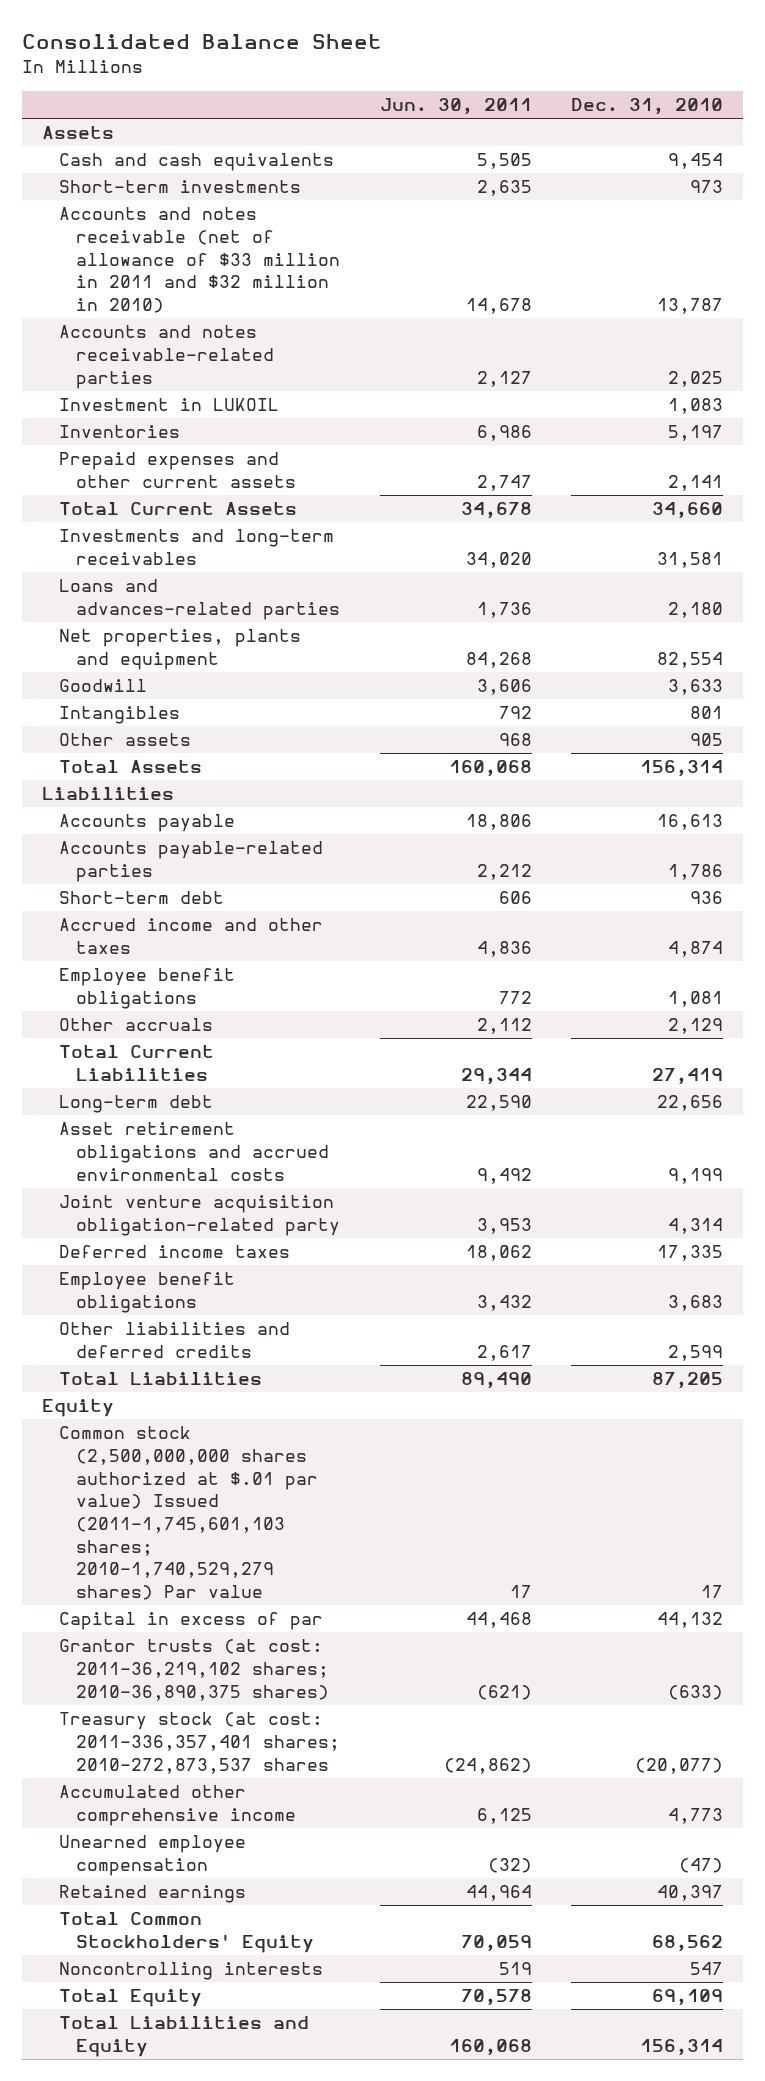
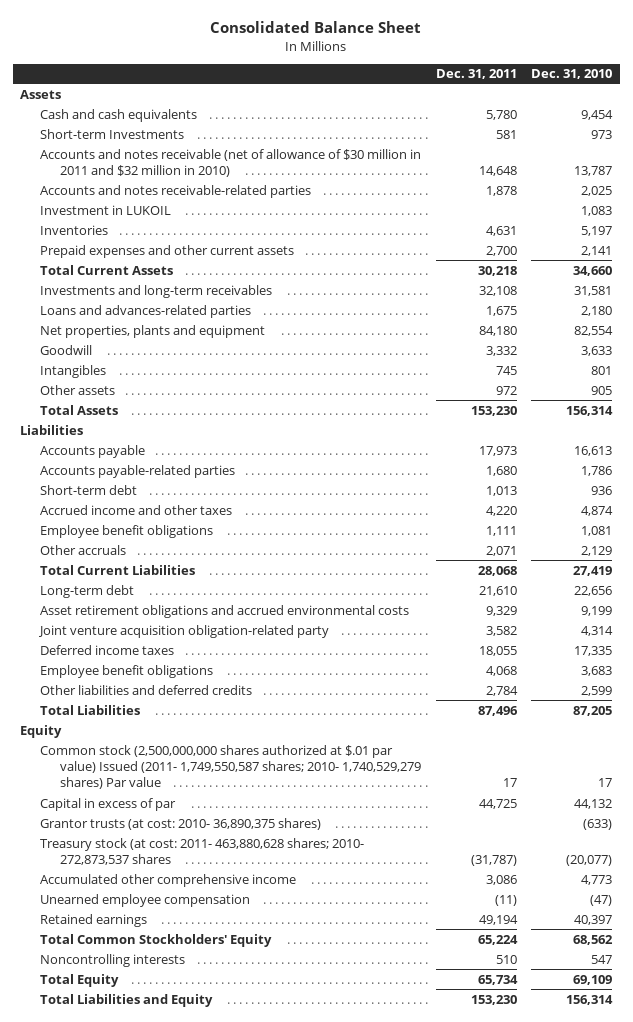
- | Jun. 30, 2011 | Dec. 31, 2010
+ | Dec. 31, 2011 | Dec. 31, 2010
- Short-term investments | 2,635 | 973
- Accounts and notes receivable (net of allowance of $33 million in 2011 and $32 million in 2010) | 14,678 | 13,787
+ Short-term Investments | 581 | 973
+ Accounts and notes receivable (net of allowance of $30 million in 2011 and $32 million in 2010) | 14,648 | 13,787
- Common stock (2,500,000,000 shares authorized at $.01 par value) Issued (2011-1,745,601,103 shares; 2010-1,740,529,279 shares) Par value | 17 | 17
+ Common stock (2,500,000,000 shares authorized at $.01 par value) Issued (2011- 1,749,550,587 shares; 2010- 1,740,529,279 shares) Par value | 17 | 17
- Grantor trusts (at cost: 2011-36,219,102 shares; 2010-36,890,375 shares) | (621) | (633)
- Treasury stock (at cost: 2011-336,357,401 shares; 2010-272,873,537 shares | (24,862) | (20,077)
+ Grantor trusts (at cost: 2010- 36,890,375 shares) | | (633)
+ Treasury stock (at cost: 2011- 463,880,628 shares; 2010- 272,873,537 shares | (31,787) | (20,077)

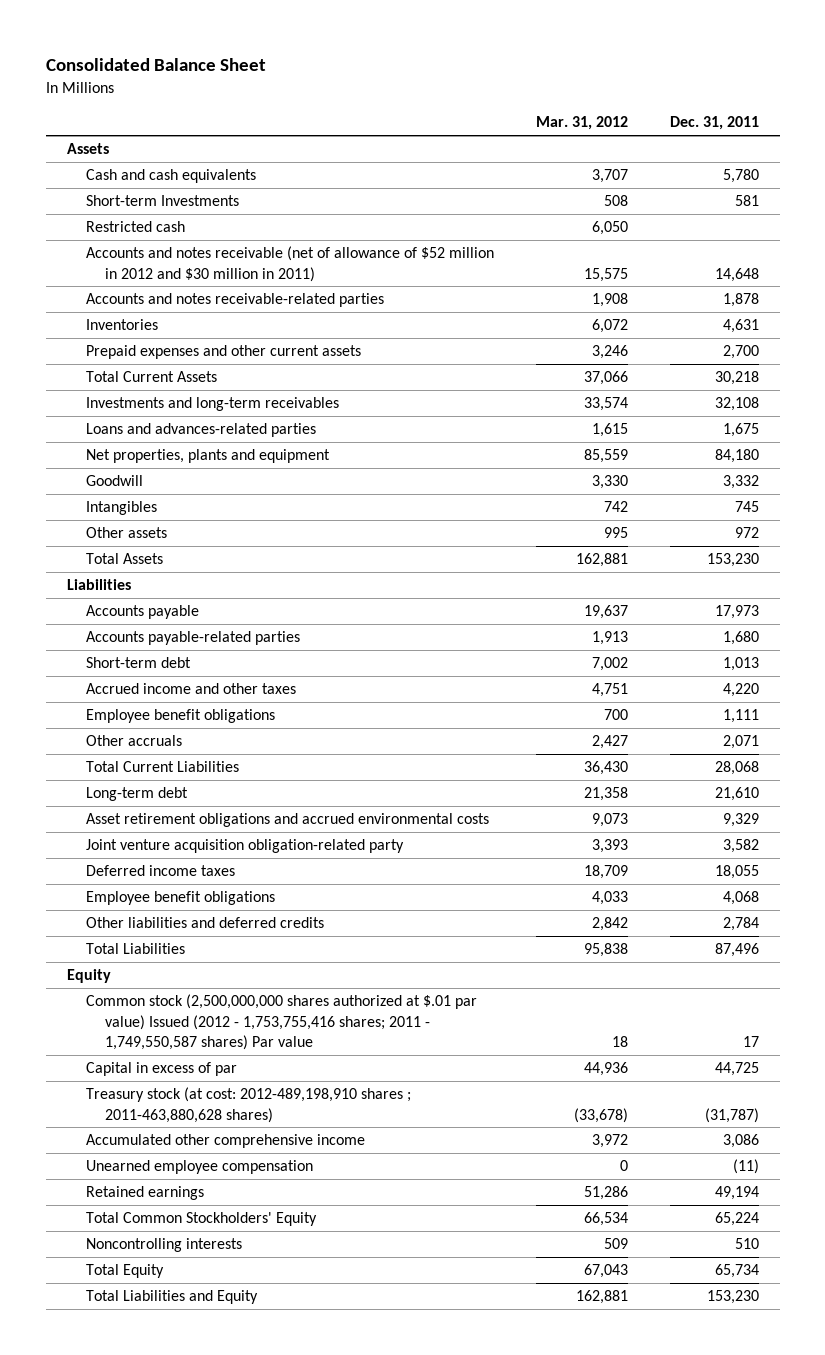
- | Dec. 31, 2011 | Dec. 31, 2010
+ | Mar. 31, 2012 | Dec. 31, 2011
- Accounts and notes receivable (net of allowance of $30 million in 2011 and $32 million in 2010) | 14,648 | 13,787
+ Restricted cash | 6,050 |
+ Accounts and notes receivable (net of allowance of $52 million in 2012 and $30 million in 2011) | 15,575 | 14,648
- Investment in LUKOIL | | 1,083
- Common stock (2,500,000,000 shares authorized at $.01 par value) Issued (2011- 1,749,550,587 shares; 2010- 1,740,529,279 shares) Par value | 17 | 17
+ Common stock (2,500,000,000 shares authorized at $.01 par value) Issued (2012 - 1,753,755,416 shares; 2011 - 1,749,550,587 shares) Par value | 18 | 17
- Grantor trusts (at cost: 2010- 36,890,375 shares) | | (633)
- Treasury stock (at cost: 2011- 463,880,628 shares; 2010- 272,873,537 shares | (31,787) | (20,077)
+ Treasury stock (at cost: 2012-489,198,910 shares ; 2011-463,880,628 shares) | (33,678) | (31,787)

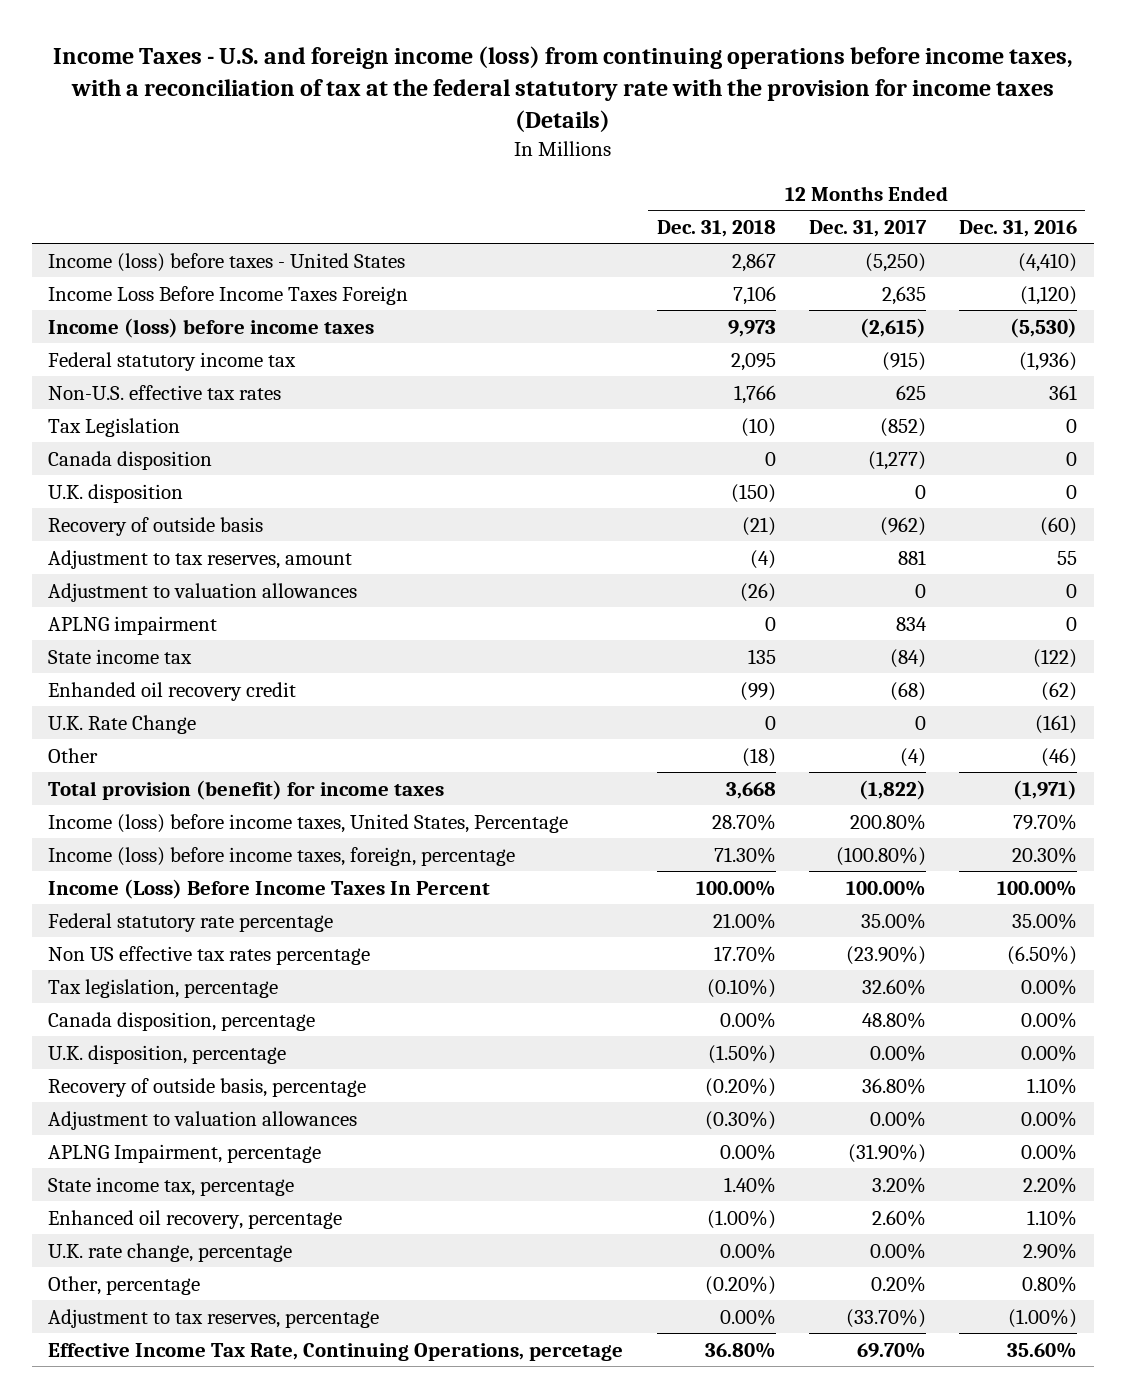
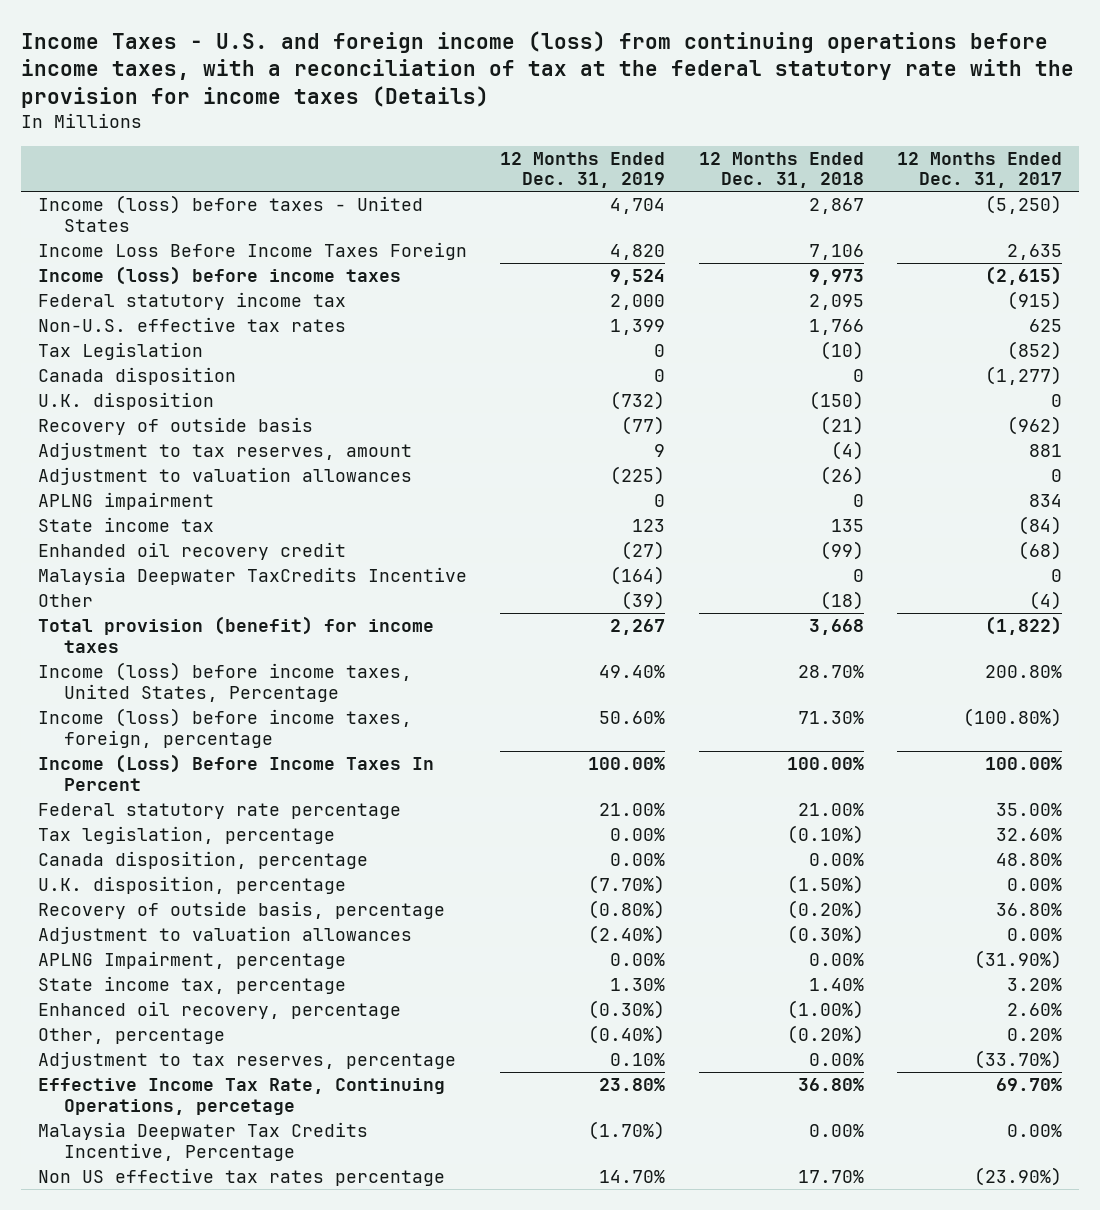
- | 12 Months Ended Dec. 31, 2018 | 12 Months Ended Dec. 31, 2017 | 12 Months Ended Dec. 31, 2016
+ | 12 Months Ended Dec. 31, 2019 | 12 Months Ended Dec. 31, 2018 | 12 Months Ended Dec. 31, 2017
- U.K. Rate Change | 0 | 0 | (161)
+ Malaysia Deepwater TaxCredits Incentive | (164) | 0 | 0
- U.K. rate change, percentage | 0.00% | 0.00% | 2.90%
+ Malaysia Deepwater Tax Credits Incentive, Percentage | (1.70%) | 0.00% | 0.00%
moved down: Non US effective tax rates percentage | 14.70% | 17.70% | (23.90%)

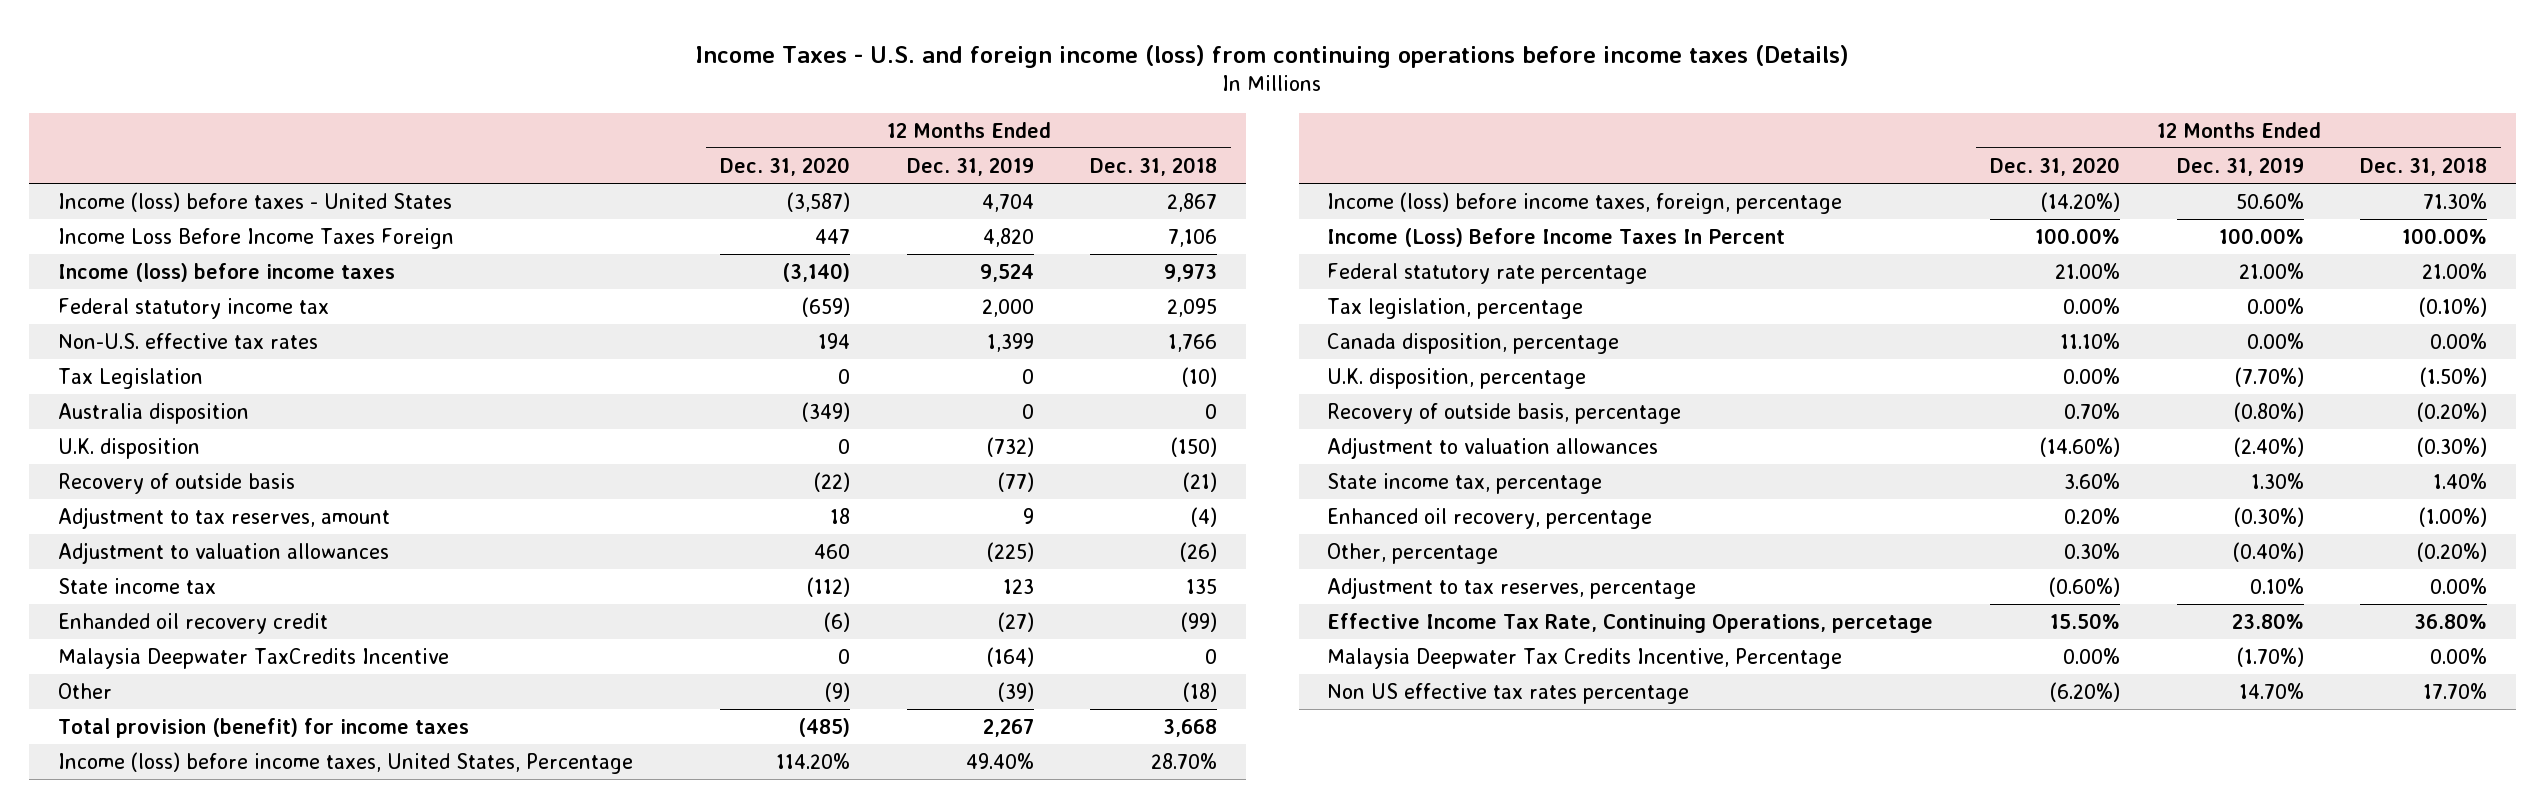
- Income Taxes - U.S. and foreign income (loss) from continuing operations before income taxes, with a reconciliation of tax at the federal statutory rate with the provision for income taxes (Details)
+ Income Taxes - U.S. and foreign income (loss) from continuing operations before income taxes (Details)
- | 12 Months Ended Dec. 31, 2019 | 12 Months Ended Dec. 31, 2018 | 12 Months Ended Dec. 31, 2017
+ | 12 Months Ended Dec. 31, 2020 | 12 Months Ended Dec. 31, 2019 | 12 Months Ended Dec. 31, 2018
- Canada disposition | 0 | 0 | (1,277)
+ Australia disposition | (349) | 0 | 0
- APLNG impairment | 0 | 0 | 834
- APLNG Impairment, percentage | 0.00% | 0.00% | (31.90%)

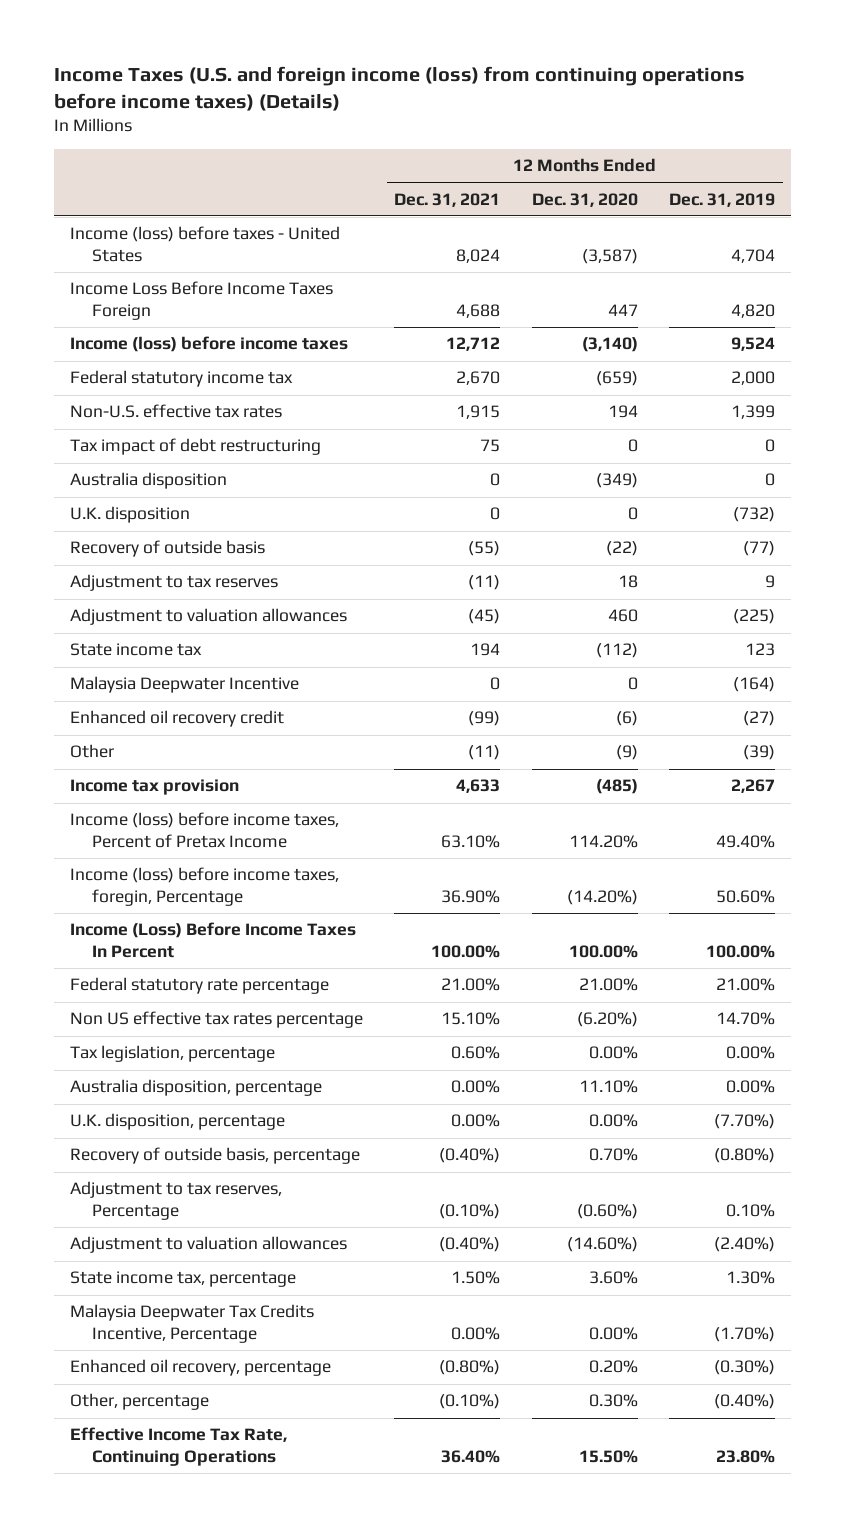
- Income Taxes - U.S. and foreign income (loss) from continuing operations before income taxes (Details)
+ Income Taxes (U.S. and foreign income (loss) from continuing operations before income taxes) (Details)
- | 12 Months Ended Dec. 31, 2020 | 12 Months Ended Dec. 31, 2019 | 12 Months Ended Dec. 31, 2018
+ | 12 Months Ended Dec. 31, 2021 | 12 Months Ended Dec. 31, 2020 | 12 Months Ended Dec. 31, 2019
- Tax Legislation | 0 | 0 | (10)
+ Tax impact of debt restructuring | 75 | 0 | 0
- Adjustment to tax reserves, amount | 18 | 9 | (4)
+ Adjustment to tax reserves | (11) | 18 | 9
- Enhanded oil recovery credit | (6) | (27) | (99)
- Malaysia Deepwater TaxCredits Incentive | 0 | (164) | 0
+ Malaysia Deepwater Incentive | 0 | 0 | (164)
+ Enhanced oil recovery credit | (99) | (6) | (27)
- Total provision (benefit) for income taxes | (485) | 2,267 | 3,668
- Income (loss) before income taxes, United States, Percentage | 114.20% | 49.40% | 28.70%
- Income (loss) before income taxes, foreign, percentage | (14.20%) | 50.60% | 71.30%
+ Income tax provision | 4,633 | (485) | 2,267
+ Income (loss) before income taxes, Percent of Pretax Income | 63.10% | 114.20% | 49.40%
+ Income (loss) before income taxes, foregin, Percentage | 36.90% | (14.20%) | 50.60%
moved up: Non US effective tax rates percentage | 15.10% | (6.20%) | 14.70%
- Canada disposition, percentage | 11.10% | 0.00% | 0.00%
+ Australia disposition, percentage | 0.00% | 11.10% | 0.00%
+ Adjustment to tax reserves, Percentage | (0.10%) | (0.60%) | 0.10%
moved up: Malaysia Deepwater Tax Credits Incentive, Percentage | 0.00% | 0.00% | (1.70%)
- Adjustment to tax reserves, percentage | (0.60%) | 0.10% | 0.00%
- Effective Income Tax Rate, Continuing Operations, percetage | 15.50% | 23.80% | 36.80%
+ Effective Income Tax Rate, Continuing Operations | 36.40% | 15.50% | 23.80%

